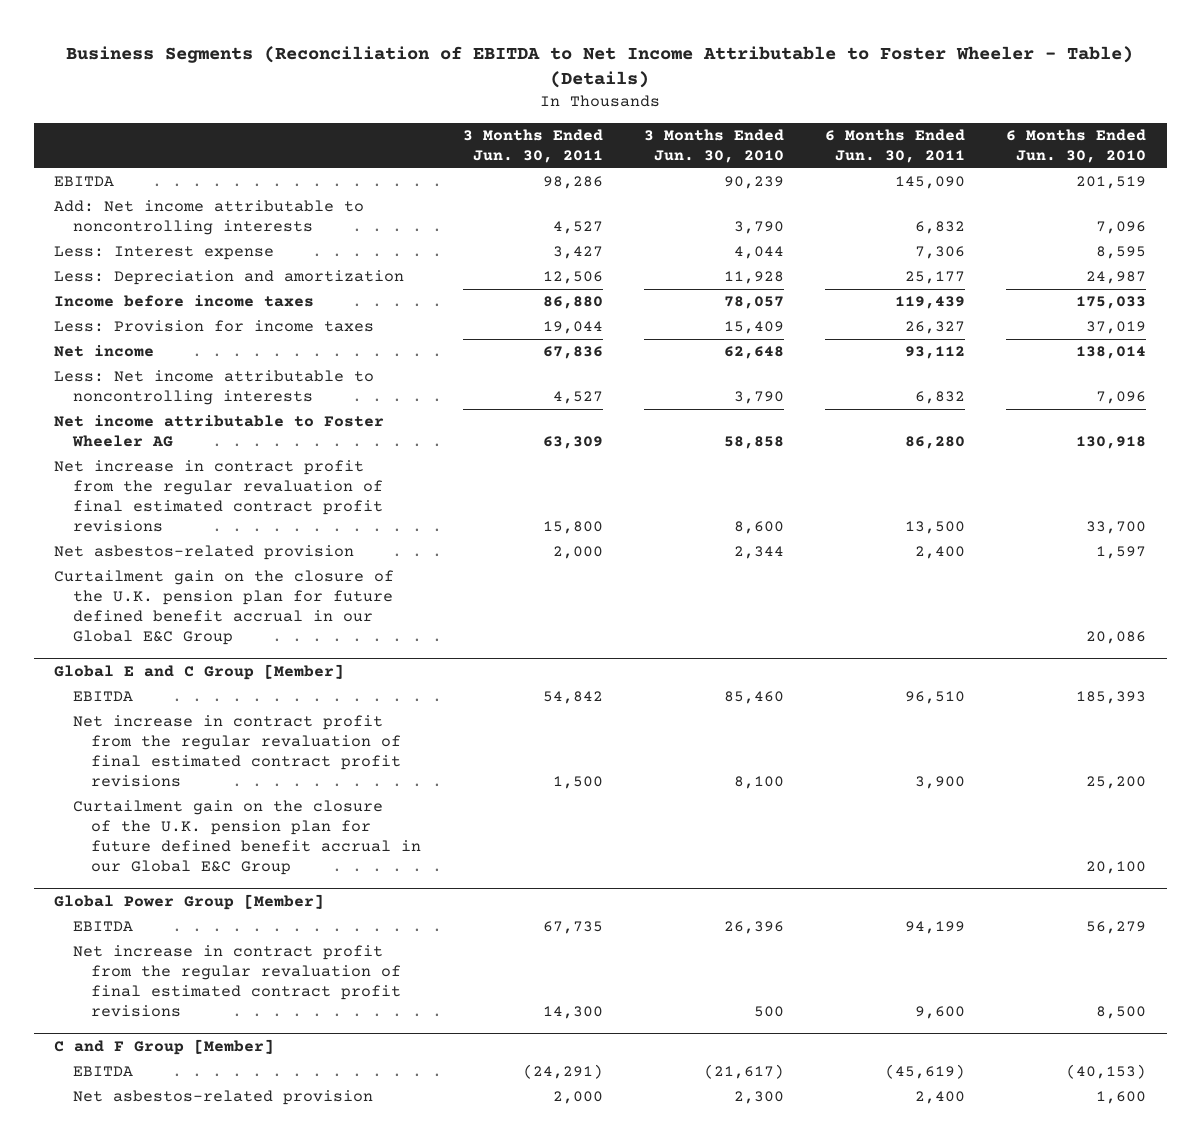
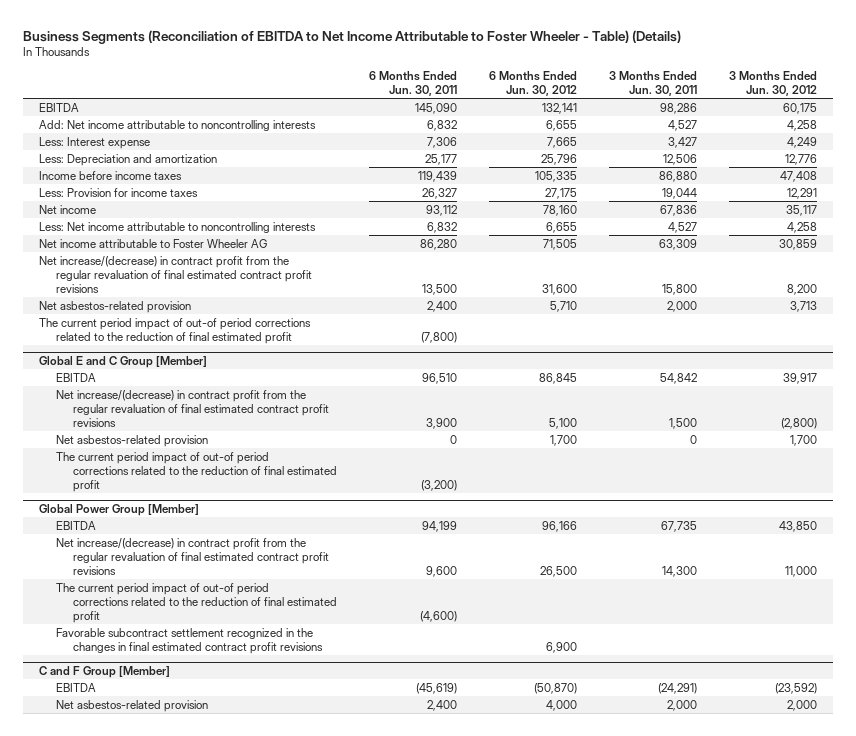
- | 3 Months Ended Jun. 30, 2011 | 3 Months Ended Jun. 30, 2010 | 6 Months Ended Jun. 30, 2011 | 6 Months Ended Jun. 30, 2010
+ | 6 Months Ended Jun. 30, 2011 | 6 Months Ended Jun. 30, 2012 | 3 Months Ended Jun. 30, 2011 | 3 Months Ended Jun. 30, 2012
- Net increase in contract profit from the regular revaluation of final estimated contract profit revisions | 15,800 | 8,600 | 13,500 | 33,700
+ Net increase/(decrease) in contract profit from the regular revaluation of final estimated contract profit revisions | 13,500 | 31,600 | 15,800 | 8,200
- Curtailment gain on the closure of the U.K. pension plan for future defined benefit accrual in our Global E&C Group | | | | 20,086
+ The current period impact of out-of period corrections related to the reduction of final estimated profit | (7,800) | | |
@ Global E and C Group [Member]
- Net increase in contract profit from the regular revaluation of final estimated contract profit revisions | 1,500 | 8,100 | 3,900 | 25,200
- Curtailment gain on the closure of the U.K. pension plan for future defined benefit accrual in our Global E&C Group | | | | 20,100
+ Net increase/(decrease) in contract profit from the regular revaluation of final estimated contract profit revisions | 3,900 | 5,100 | 1,500 | (2,800)
+ Net asbestos-related provision | 0 | 1,700 | 0 | 1,700
+ The current period impact of out-of period corrections related to the reduction of final estimated profit | (3,200) | | |
@ Global Power Group [Member]
- Net increase in contract profit from the regular revaluation of final estimated contract profit revisions | 14,300 | 500 | 9,600 | 8,500
+ Net increase/(decrease) in contract profit from the regular revaluation of final estimated contract profit revisions | 9,600 | 26,500 | 14,300 | 11,000
+ The current period impact of out-of period corrections related to the reduction of final estimated profit | (4,600) | | |
+ Favorable subcontract settlement recognized in the changes in final estimated contract profit revisions | | 6,900 | |

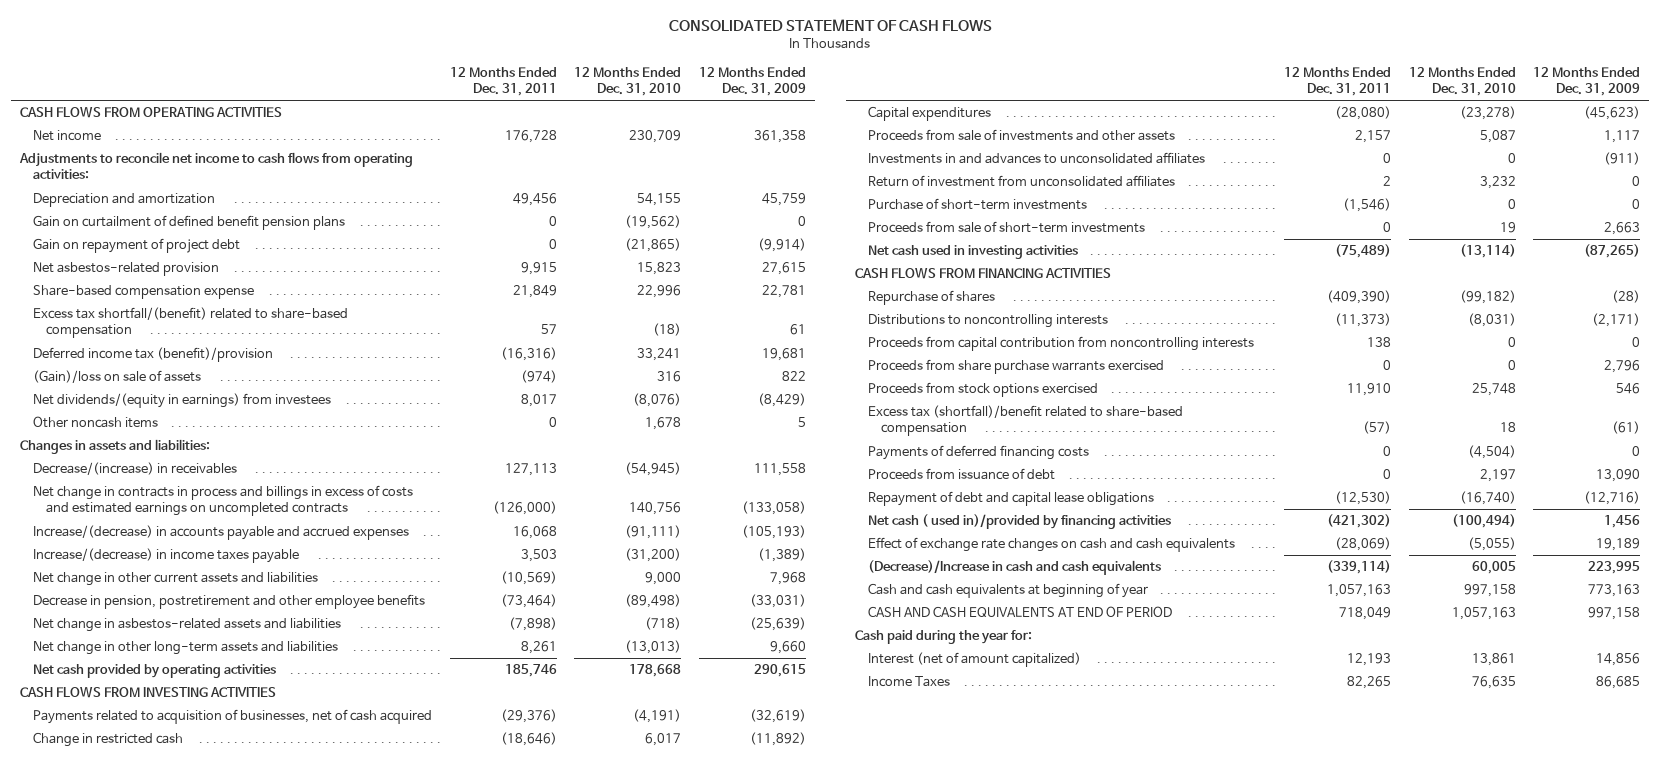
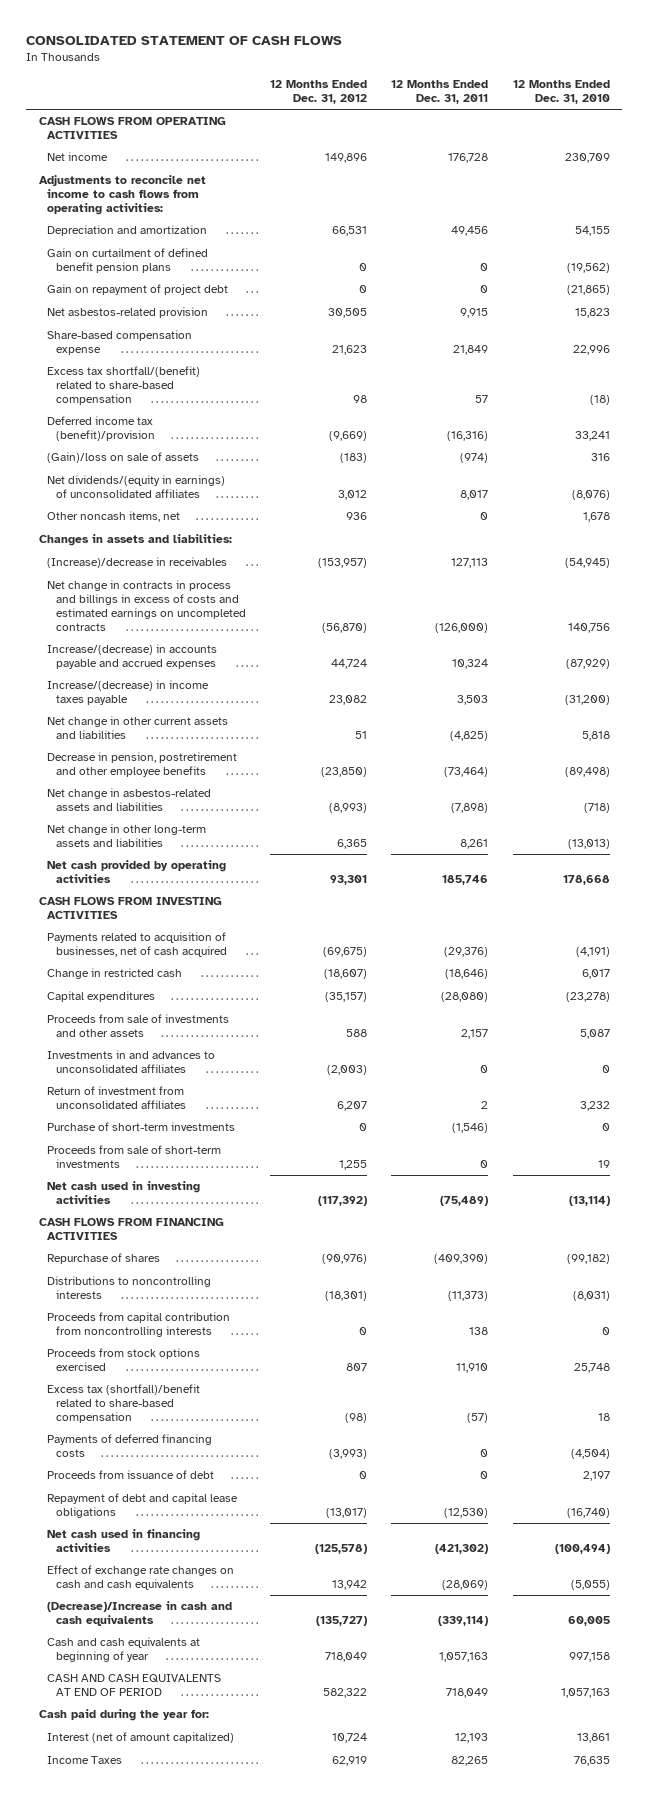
- | 12 Months Ended Dec. 31, 2011 | 12 Months Ended Dec. 31, 2010 | 12 Months Ended Dec. 31, 2009
+ | 12 Months Ended Dec. 31, 2012 | 12 Months Ended Dec. 31, 2011 | 12 Months Ended Dec. 31, 2010
- Net dividends/(equity in earnings) from investees | 8,017 | (8,076) | (8,429)
- Other noncash items | 0 | 1,678 | 5
+ Net dividends/(equity in earnings) of unconsolidated affiliates | 3,012 | 8,017 | (8,076)
+ Other noncash items, net | 936 | 0 | 1,678
- Decrease/(increase) in receivables | 127,113 | (54,945) | 111,558
+ (Increase)/decrease in receivables | (153,957) | 127,113 | (54,945)
- Increase/(decrease) in accounts payable and accrued expenses | 16,068 | (91,111) | (105,193)
+ Increase/(decrease) in accounts payable and accrued expenses | 44,724 | 10,324 | (87,929)
- Net change in other current assets and liabilities | (10,569) | 9,000 | 7,968
+ Net change in other current assets and liabilities | 51 | (4,825) | 5,818
- Proceeds from share purchase warrants exercised | 0 | 0 | 2,796
- Net cash ( used in)/provided by financing activities | (421,302) | (100,494) | 1,456
+ Net cash used in financing activities | (125,578) | (421,302) | (100,494)

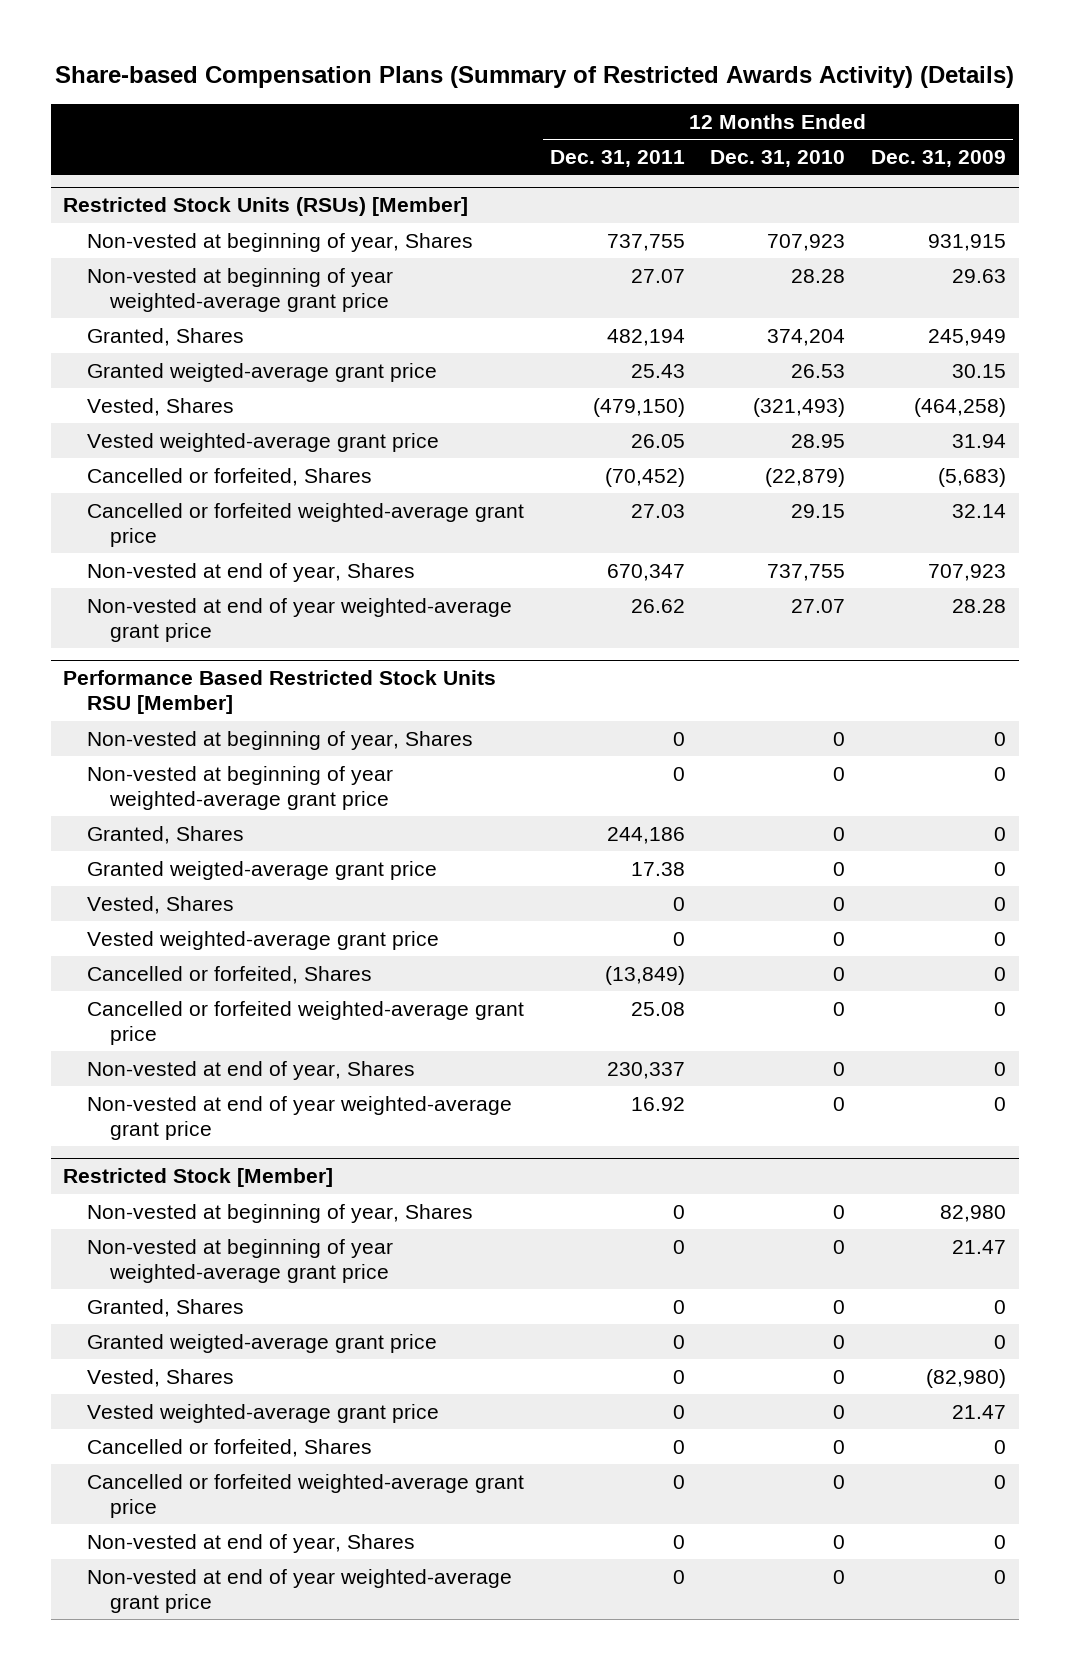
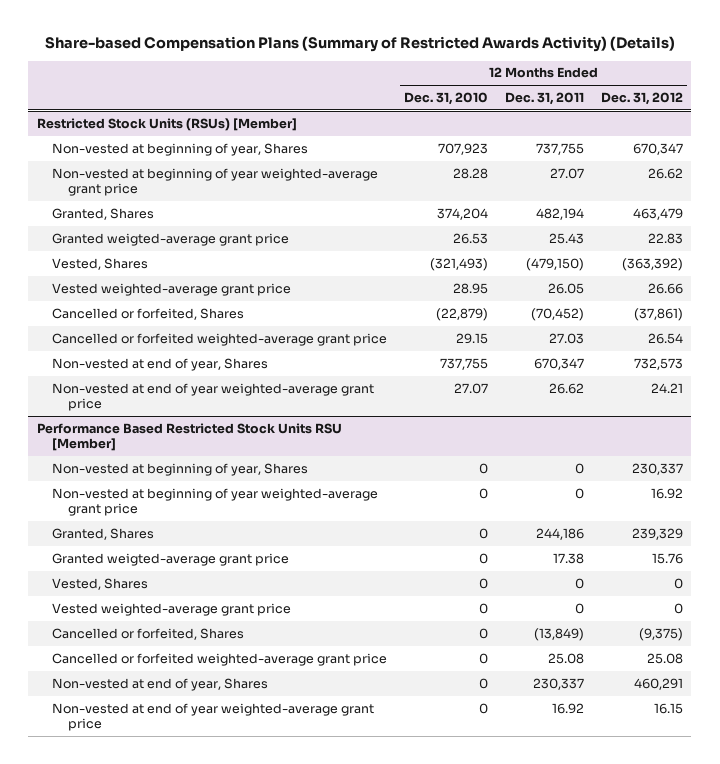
- | 12 Months Ended Dec. 31, 2011 | 12 Months Ended Dec. 31, 2010 | 12 Months Ended Dec. 31, 2009
+ | 12 Months Ended Dec. 31, 2010 | 12 Months Ended Dec. 31, 2011 | 12 Months Ended Dec. 31, 2012
- Restricted Stock [Member]
- Non-vested at beginning of year, Shares | 0 | 0 | 82,980
- Non-vested at beginning of year weighted-average grant price | 0 | 0 | 21.47
- Granted, Shares | 0 | 0 | 0
- Granted weigted-average grant price | 0 | 0 | 0
- Vested, Shares | 0 | 0 | (82,980)
- Vested weighted-average grant price | 0 | 0 | 21.47
- Cancelled or forfeited, Shares | 0 | 0 | 0
- Cancelled or forfeited weighted-average grant price | 0 | 0 | 0
- Non-vested at end of year, Shares | 0 | 0 | 0
- Non-vested at end of year weighted-average grant price | 0 | 0 | 0

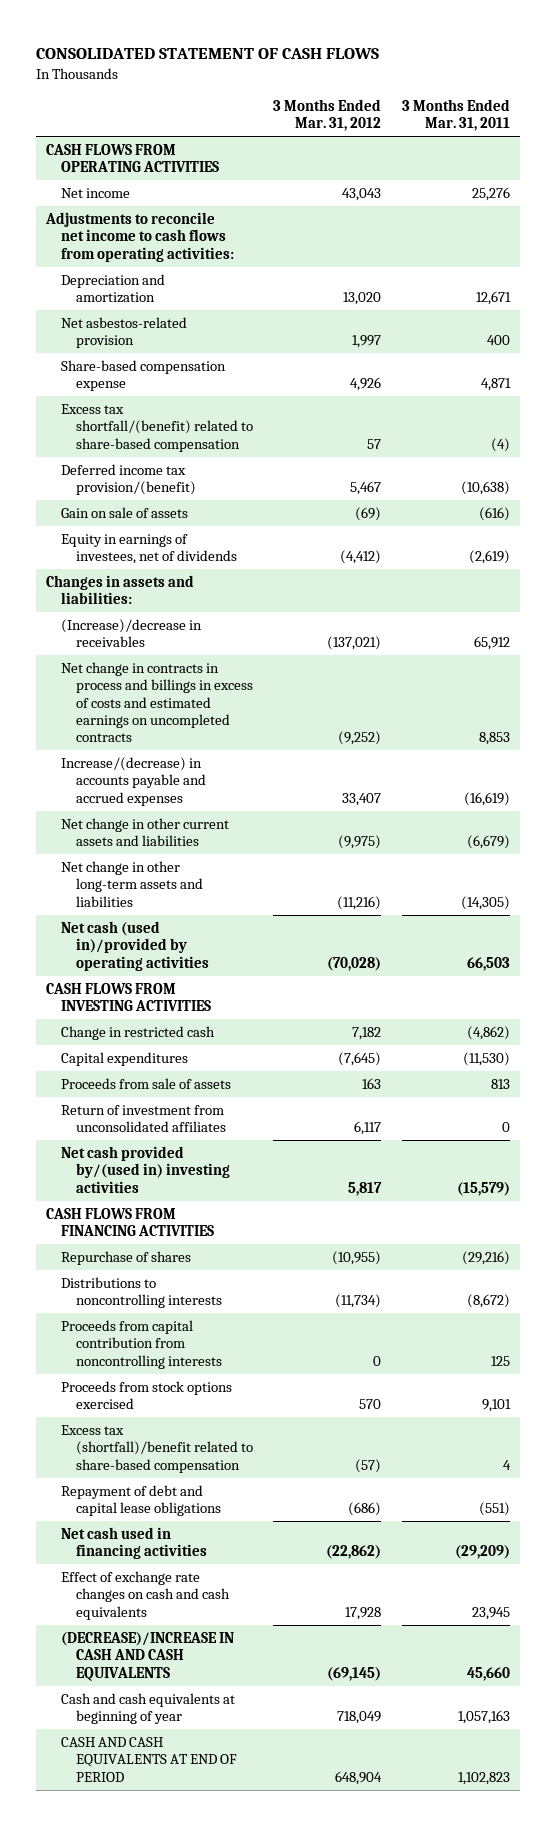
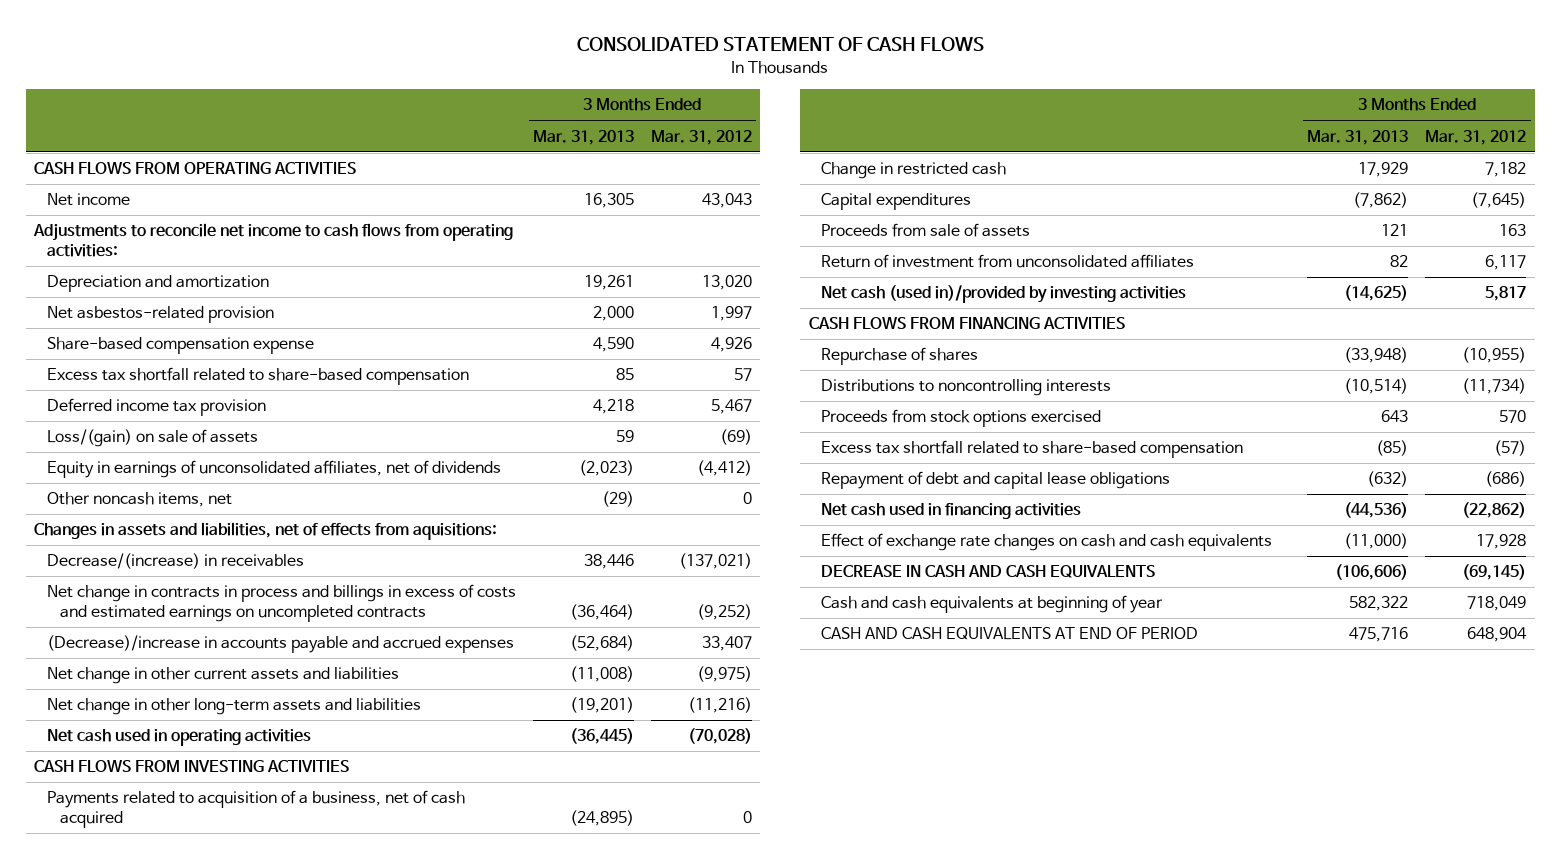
- | 3 Months Ended Mar. 31, 2012 | 3 Months Ended Mar. 31, 2011
+ | 3 Months Ended Mar. 31, 2013 | 3 Months Ended Mar. 31, 2012
- Excess tax shortfall/(benefit) related to share-based compensation | 57 | (4)
- Deferred income tax provision/(benefit) | 5,467 | (10,638)
- Gain on sale of assets | (69) | (616)
- Equity in earnings of investees, net of dividends | (4,412) | (2,619)
- Changes in assets and liabilities:
- (Increase)/decrease in receivables | (137,021) | 65,912
+ Excess tax shortfall related to share-based compensation | 85 | 57
+ Deferred income tax provision | 4,218 | 5,467
+ Loss/(gain) on sale of assets | 59 | (69)
+ Equity in earnings of unconsolidated affiliates, net of dividends | (2,023) | (4,412)
+ Other noncash items, net | (29) | 0
+ Changes in assets and liabilities, net of effects from aquisitions:
+ Decrease/(increase) in receivables | 38,446 | (137,021)
- Increase/(decrease) in accounts payable and accrued expenses | 33,407 | (16,619)
+ (Decrease)/increase in accounts payable and accrued expenses | (52,684) | 33,407
- Net cash (used in)/provided by operating activities | (70,028) | 66,503
+ Net cash used in operating activities | (36,445) | (70,028)
+ Payments related to acquisition of a business, net of cash acquired | (24,895) | 0
- Net cash provided by/(used in) investing activities | 5,817 | (15,579)
+ Net cash (used in)/provided by investing activities | (14,625) | 5,817
- Proceeds from capital contribution from noncontrolling interests | 0 | 125
- Excess tax (shortfall)/benefit related to share-based compensation | (57) | 4
+ Excess tax shortfall related to share-based compensation | (85) | (57)
- (DECREASE)/INCREASE IN CASH AND CASH EQUIVALENTS | (69,145) | 45,660
+ DECREASE IN CASH AND CASH EQUIVALENTS | (106,606) | (69,145)

